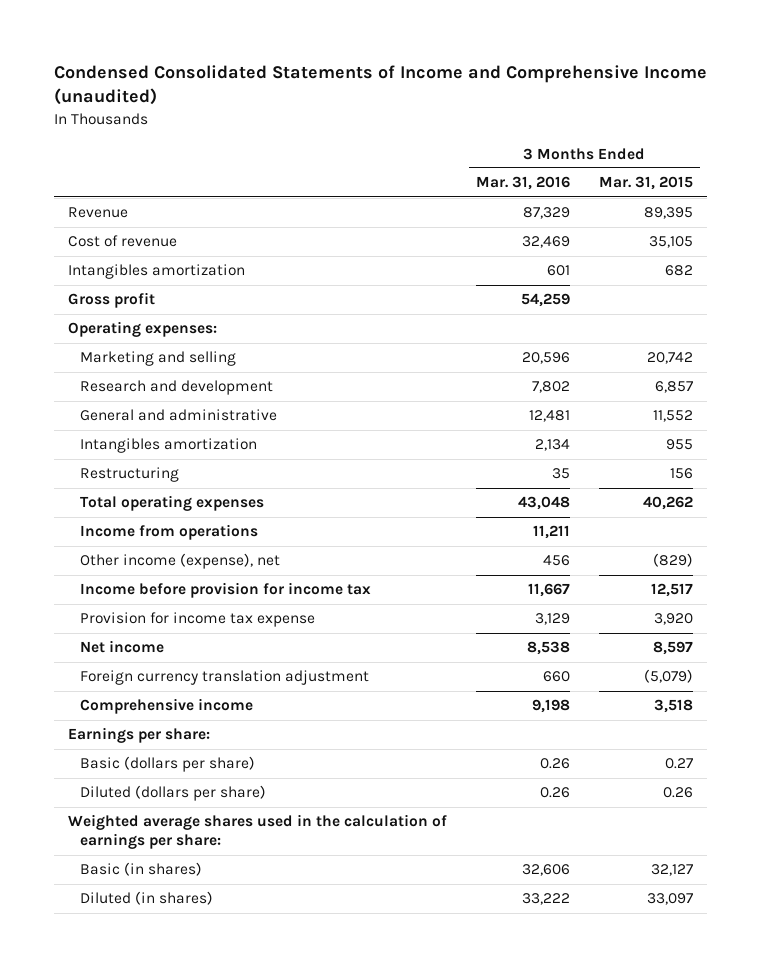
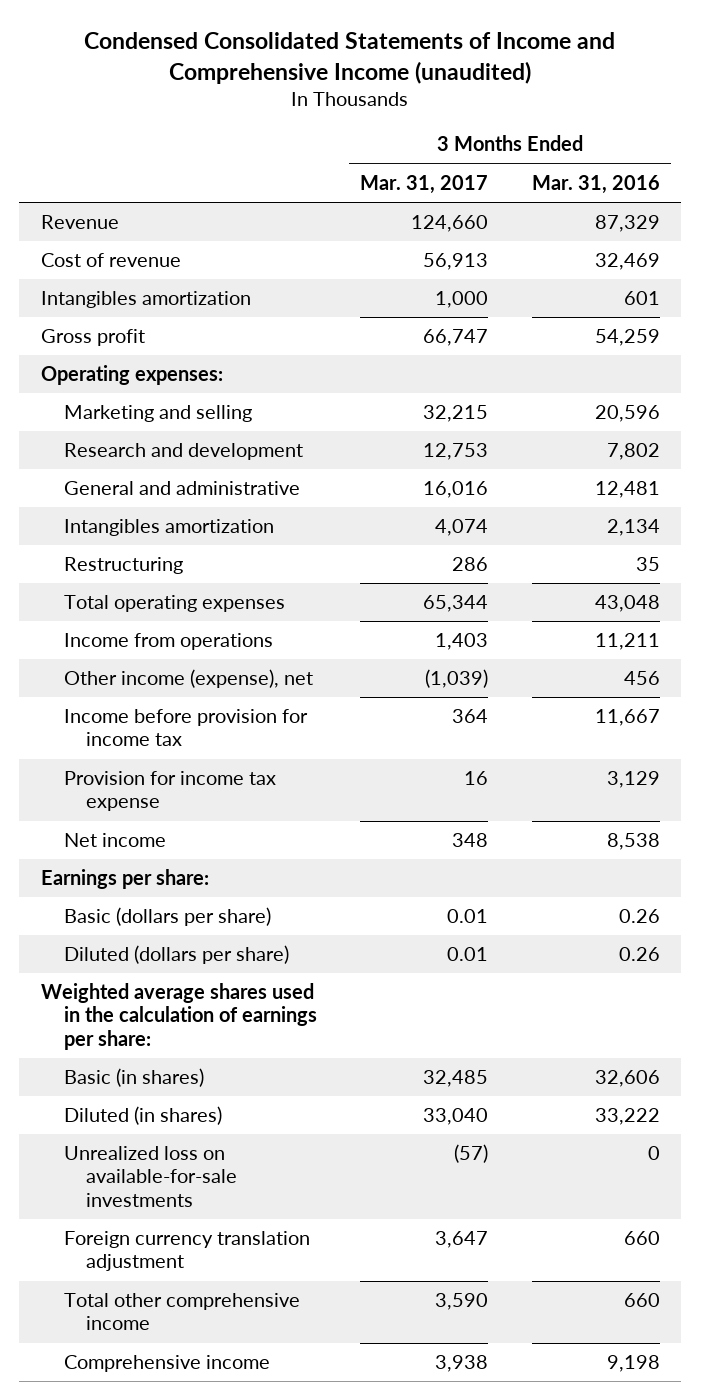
- | 3 Months Ended Mar. 31, 2016 | 3 Months Ended Mar. 31, 2015
+ | 3 Months Ended Mar. 31, 2017 | 3 Months Ended Mar. 31, 2016
+ Unrealized loss on available-for-sale investments | (57) | 0
moved down: Foreign currency translation adjustment | 3,647 | 660
+ Total other comprehensive income | 3,590 | 660
moved down: Comprehensive income | 3,938 | 9,198

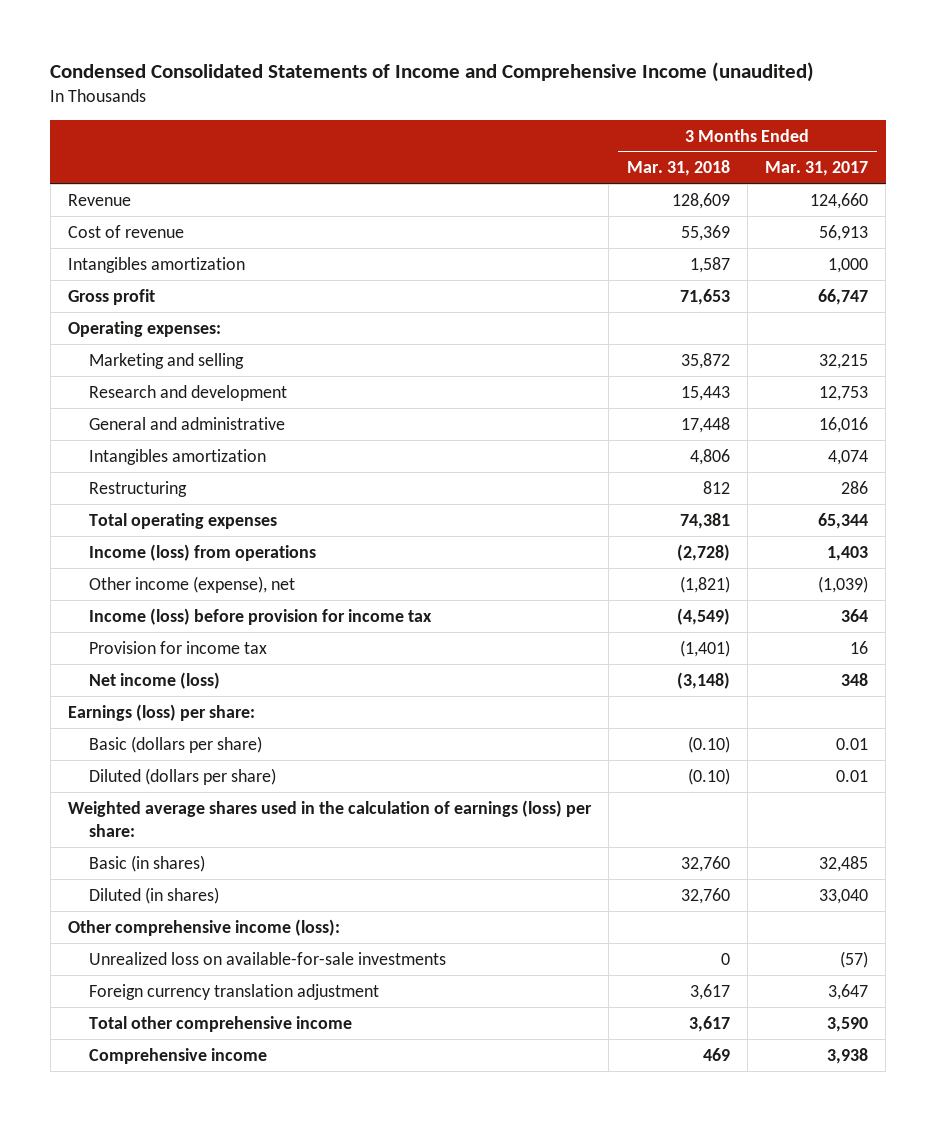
- | 3 Months Ended Mar. 31, 2017 | 3 Months Ended Mar. 31, 2016
+ | 3 Months Ended Mar. 31, 2018 | 3 Months Ended Mar. 31, 2017
- Income from operations | 1,403 | 11,211
+ Income (loss) from operations | (2,728) | 1,403
- Income before provision for income tax | 364 | 11,667
- Provision for income tax expense | 16 | 3,129
- Net income | 348 | 8,538
- Earnings per share:
+ Income (loss) before provision for income tax | (4,549) | 364
+ Provision for income tax | (1,401) | 16
+ Net income (loss) | (3,148) | 348
+ Earnings (loss) per share:
- Weighted average shares used in the calculation of earnings per share:
+ Weighted average shares used in the calculation of earnings (loss) per share:
+ Other comprehensive income (loss):

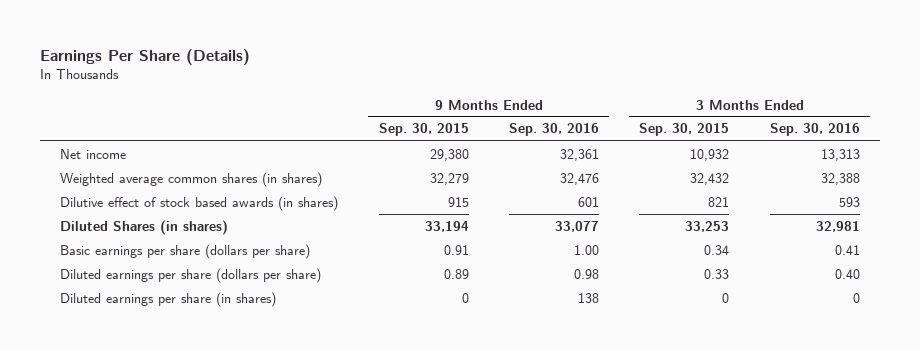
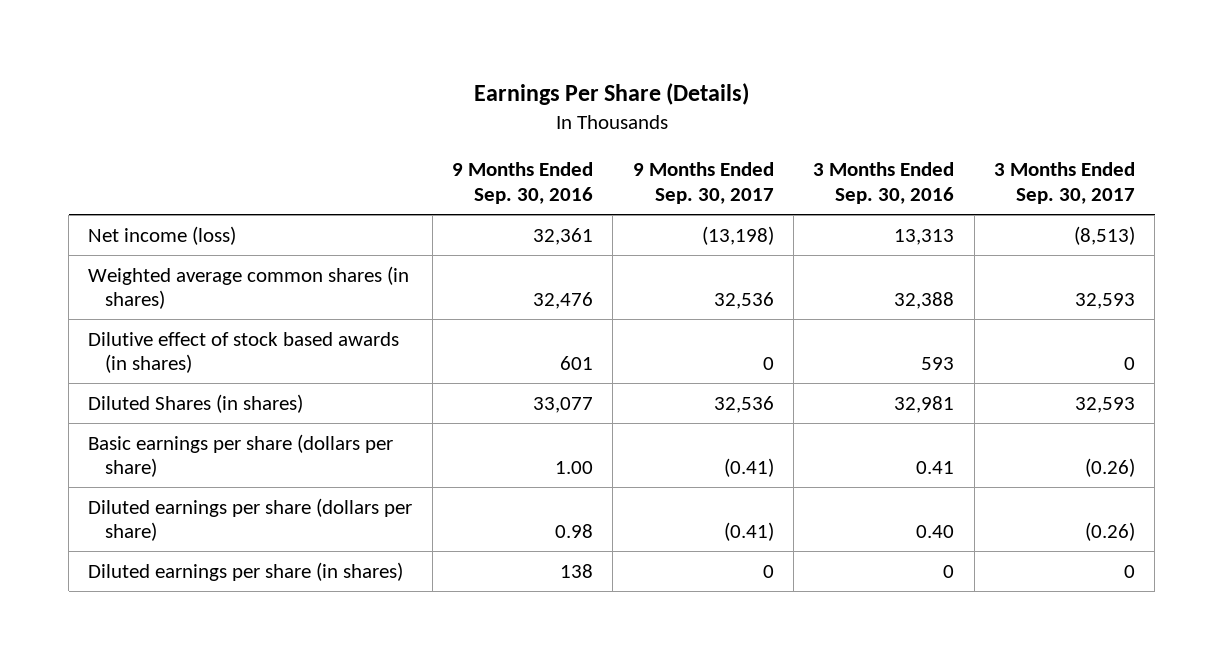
- | 9 Months Ended Sep. 30, 2015 | 9 Months Ended Sep. 30, 2016 | 3 Months Ended Sep. 30, 2015 | 3 Months Ended Sep. 30, 2016
+ | 9 Months Ended Sep. 30, 2016 | 9 Months Ended Sep. 30, 2017 | 3 Months Ended Sep. 30, 2016 | 3 Months Ended Sep. 30, 2017
- Net income | 29,380 | 32,361 | 10,932 | 13,313
+ Net income (loss) | 32,361 | (13,198) | 13,313 | (8,513)

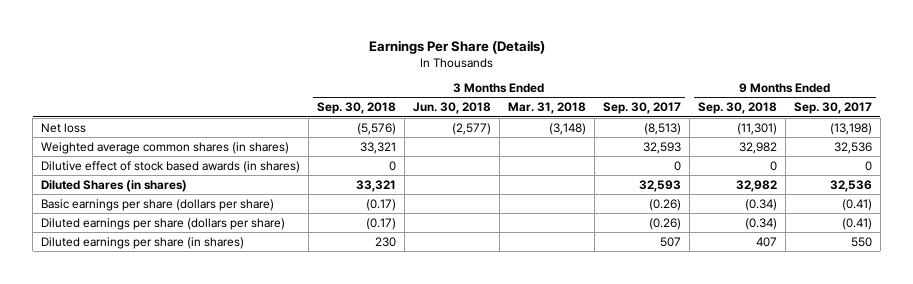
- | 9 Months Ended Sep. 30, 2016 | 9 Months Ended Sep. 30, 2017 | 3 Months Ended Sep. 30, 2016 | 3 Months Ended Sep. 30, 2017
+ | 3 Months Ended Sep. 30, 2018 | 3 Months Ended Jun. 30, 2018 | 3 Months Ended Mar. 31, 2018 | 3 Months Ended Sep. 30, 2017 | 9 Months Ended Sep. 30, 2018 | 9 Months Ended Sep. 30, 2017
- Net income (loss) | 32,361 | (13,198) | 13,313 | (8,513)
+ Net loss | (5,576) | (2,577) | (3,148) | (8,513) | (11,301) | (13,198)
- Diluted earnings per share (in shares) | 138 | 0 | 0 | 0
+ Diluted earnings per share (in shares) | 230 | | | 507 | 407 | 550

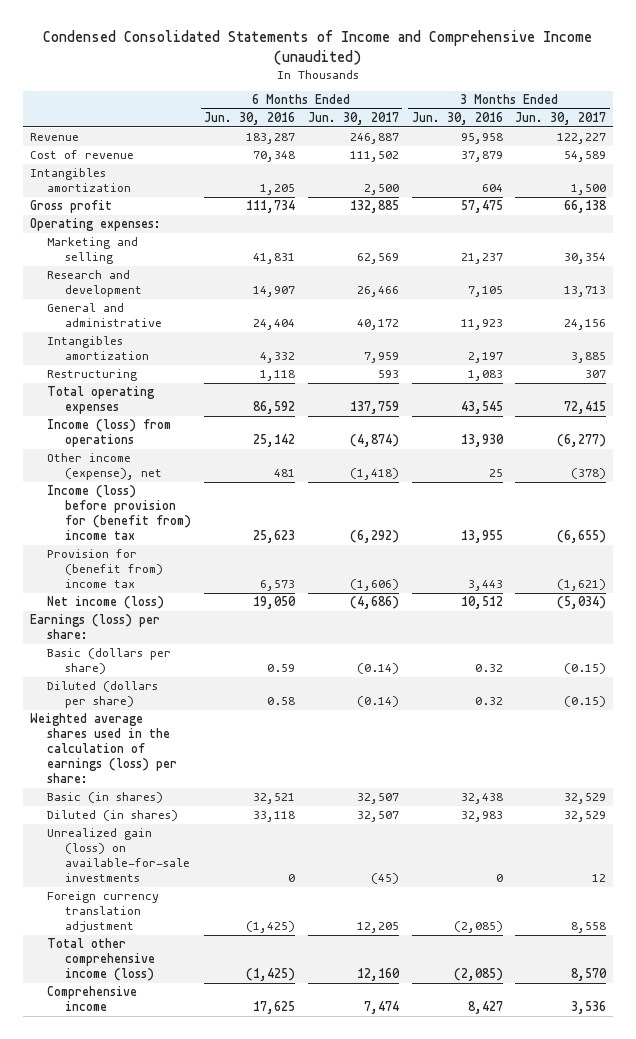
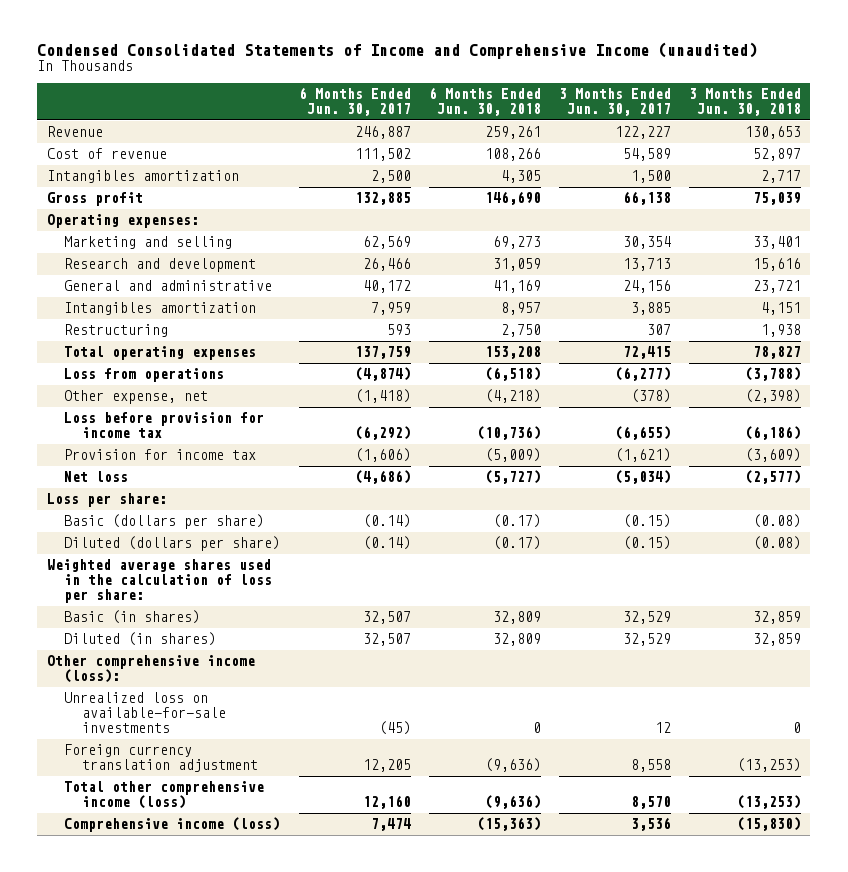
- | 6 Months Ended Jun. 30, 2016 | 6 Months Ended Jun. 30, 2017 | 3 Months Ended Jun. 30, 2016 | 3 Months Ended Jun. 30, 2017
+ | 6 Months Ended Jun. 30, 2017 | 6 Months Ended Jun. 30, 2018 | 3 Months Ended Jun. 30, 2017 | 3 Months Ended Jun. 30, 2018
- Income (loss) from operations | 25,142 | (4,874) | 13,930 | (6,277)
- Other income (expense), net | 481 | (1,418) | 25 | (378)
- Income (loss) before provision for (benefit from) income tax | 25,623 | (6,292) | 13,955 | (6,655)
- Provision for (benefit from) income tax | 6,573 | (1,606) | 3,443 | (1,621)
- Net income (loss) | 19,050 | (4,686) | 10,512 | (5,034)
- Earnings (loss) per share:
+ Loss from operations | (4,874) | (6,518) | (6,277) | (3,788)
+ Other expense, net | (1,418) | (4,218) | (378) | (2,398)
+ Loss before provision for income tax | (6,292) | (10,736) | (6,655) | (6,186)
+ Provision for income tax | (1,606) | (5,009) | (1,621) | (3,609)
+ Net loss | (4,686) | (5,727) | (5,034) | (2,577)
+ Loss per share:
- Weighted average shares used in the calculation of earnings (loss) per share:
+ Weighted average shares used in the calculation of loss per share:
- Unrealized gain (loss) on available-for-sale investments | 0 | (45) | 0 | 12
+ Other comprehensive income (loss):
+ Unrealized loss on available-for-sale investments | (45) | 0 | 12 | 0
- Comprehensive income | 17,625 | 7,474 | 8,427 | 3,536
+ Comprehensive income (loss) | 7,474 | (15,363) | 3,536 | (15,830)

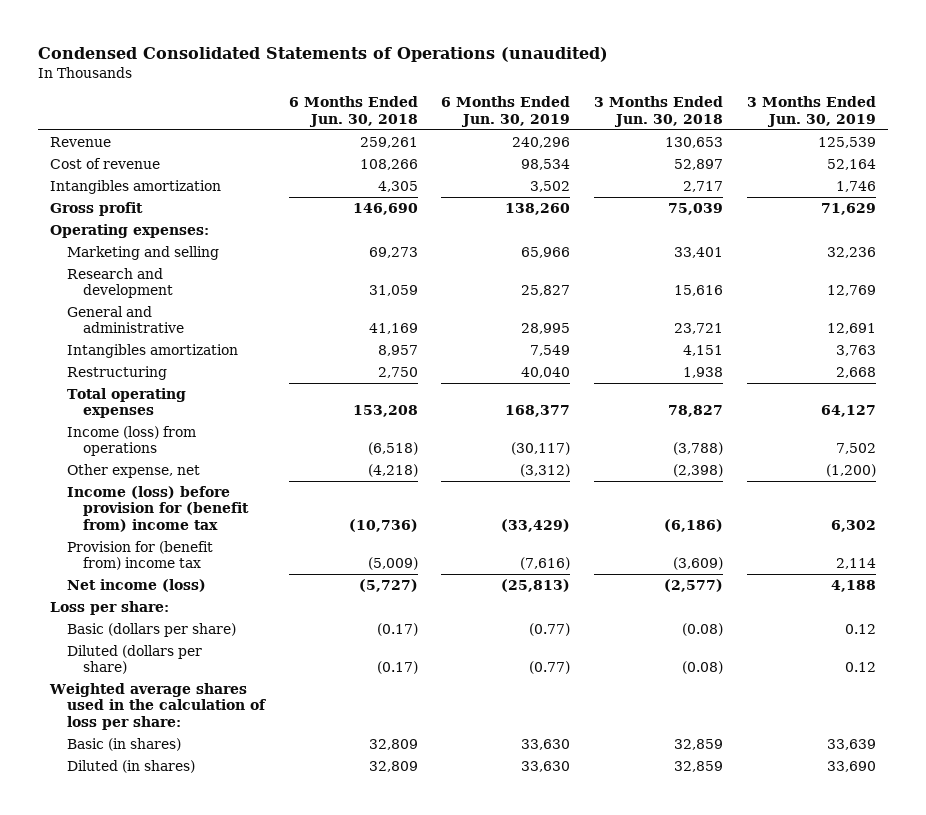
- Condensed Consolidated Statements of Income and Comprehensive Income (unaudited)
+ Condensed Consolidated Statements of Operations (unaudited)
- | 6 Months Ended Jun. 30, 2017 | 6 Months Ended Jun. 30, 2018 | 3 Months Ended Jun. 30, 2017 | 3 Months Ended Jun. 30, 2018
+ | 6 Months Ended Jun. 30, 2018 | 6 Months Ended Jun. 30, 2019 | 3 Months Ended Jun. 30, 2018 | 3 Months Ended Jun. 30, 2019
- Loss from operations | (4,874) | (6,518) | (6,277) | (3,788)
+ Income (loss) from operations | (6,518) | (30,117) | (3,788) | 7,502
- Loss before provision for income tax | (6,292) | (10,736) | (6,655) | (6,186)
- Provision for income tax | (1,606) | (5,009) | (1,621) | (3,609)
- Net loss | (4,686) | (5,727) | (5,034) | (2,577)
+ Income (loss) before provision for (benefit from) income tax | (10,736) | (33,429) | (6,186) | 6,302
+ Provision for (benefit from) income tax | (5,009) | (7,616) | (3,609) | 2,114
+ Net income (loss) | (5,727) | (25,813) | (2,577) | 4,188
- Other comprehensive income (loss):
- Unrealized loss on available-for-sale investments | (45) | 0 | 12 | 0
- Foreign currency translation adjustment | 12,205 | (9,636) | 8,558 | (13,253)
- Total other comprehensive income (loss) | 12,160 | (9,636) | 8,570 | (13,253)
- Comprehensive income (loss) | 7,474 | (15,363) | 3,536 | (15,830)

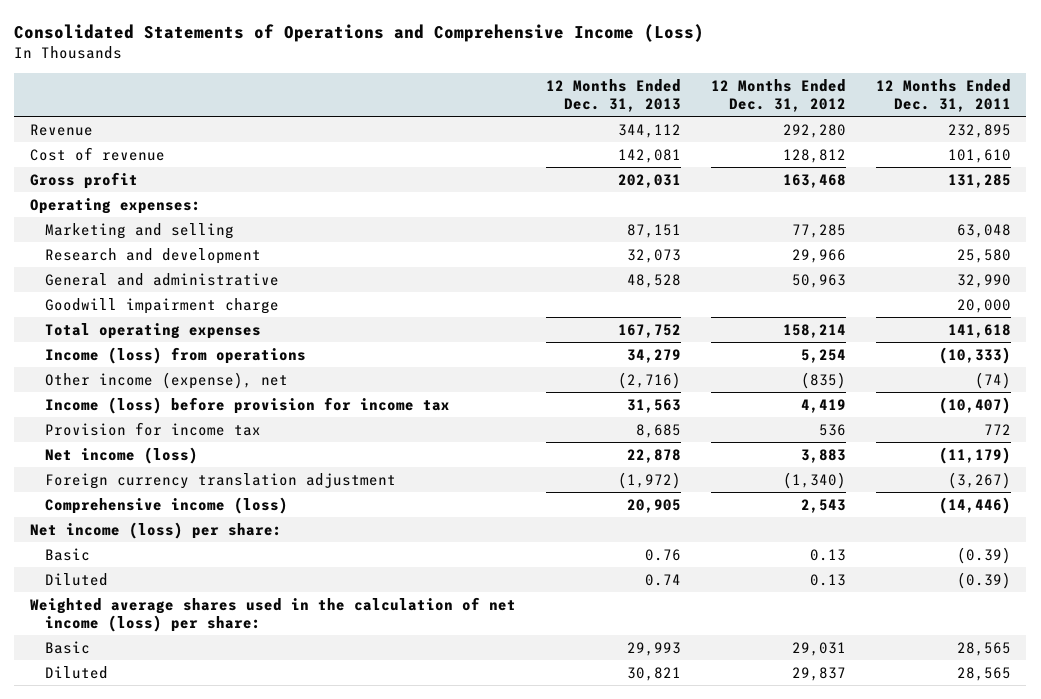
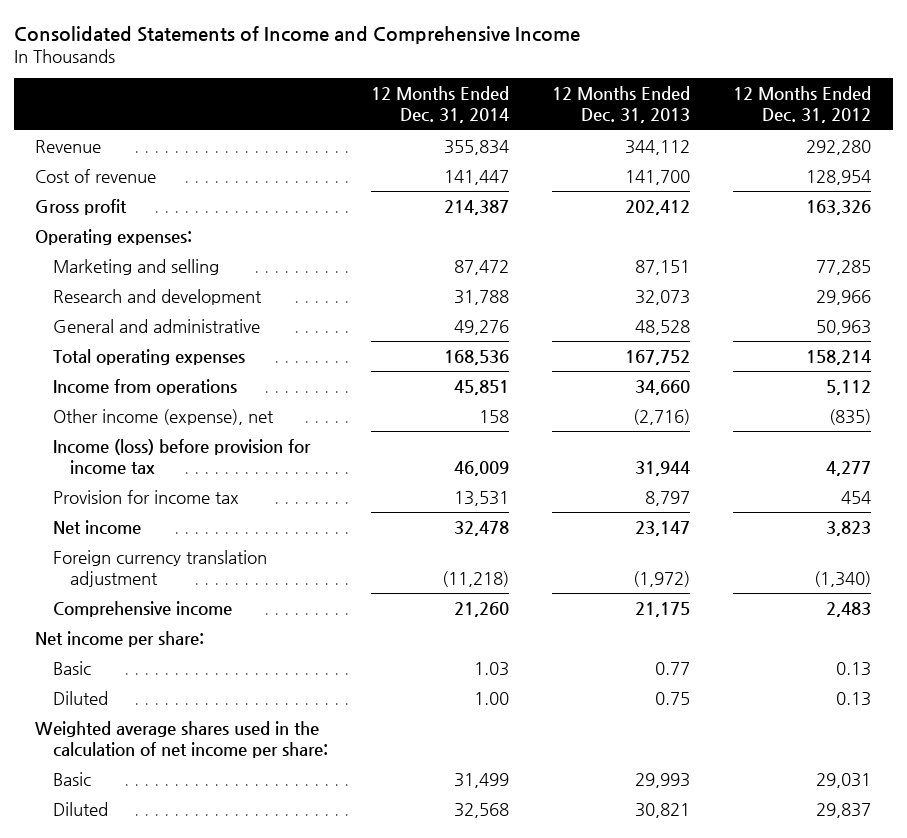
- Consolidated Statements of Operations and Comprehensive Income (Loss)
+ Consolidated Statements of Income and Comprehensive Income
- | 12 Months Ended Dec. 31, 2013 | 12 Months Ended Dec. 31, 2012 | 12 Months Ended Dec. 31, 2011
+ | 12 Months Ended Dec. 31, 2014 | 12 Months Ended Dec. 31, 2013 | 12 Months Ended Dec. 31, 2012
- Cost of revenue | 142,081 | 128,812 | 101,610
- Gross profit | 202,031 | 163,468 | 131,285
+ Cost of revenue | 141,447 | 141,700 | 128,954
+ Gross profit | 214,387 | 202,412 | 163,326
- Goodwill impairment charge | | | 20,000
- Income (loss) from operations | 34,279 | 5,254 | (10,333)
+ Income from operations | 45,851 | 34,660 | 5,112
- Income (loss) before provision for income tax | 31,563 | 4,419 | (10,407)
- Provision for income tax | 8,685 | 536 | 772
- Net income (loss) | 22,878 | 3,883 | (11,179)
+ Income (loss) before provision for income tax | 46,009 | 31,944 | 4,277
+ Provision for income tax | 13,531 | 8,797 | 454
+ Net income | 32,478 | 23,147 | 3,823
- Comprehensive income (loss) | 20,905 | 2,543 | (14,446)
- Net income (loss) per share:
- Basic | 0.76 | 0.13 | (0.39)
- Diluted | 0.74 | 0.13 | (0.39)
- Weighted average shares used in the calculation of net income (loss) per share:
+ Comprehensive income | 21,260 | 21,175 | 2,483
+ Net income per share:
+ Basic | 1.03 | 0.77 | 0.13
+ Diluted | 1.00 | 0.75 | 0.13
+ Weighted average shares used in the calculation of net income per share:

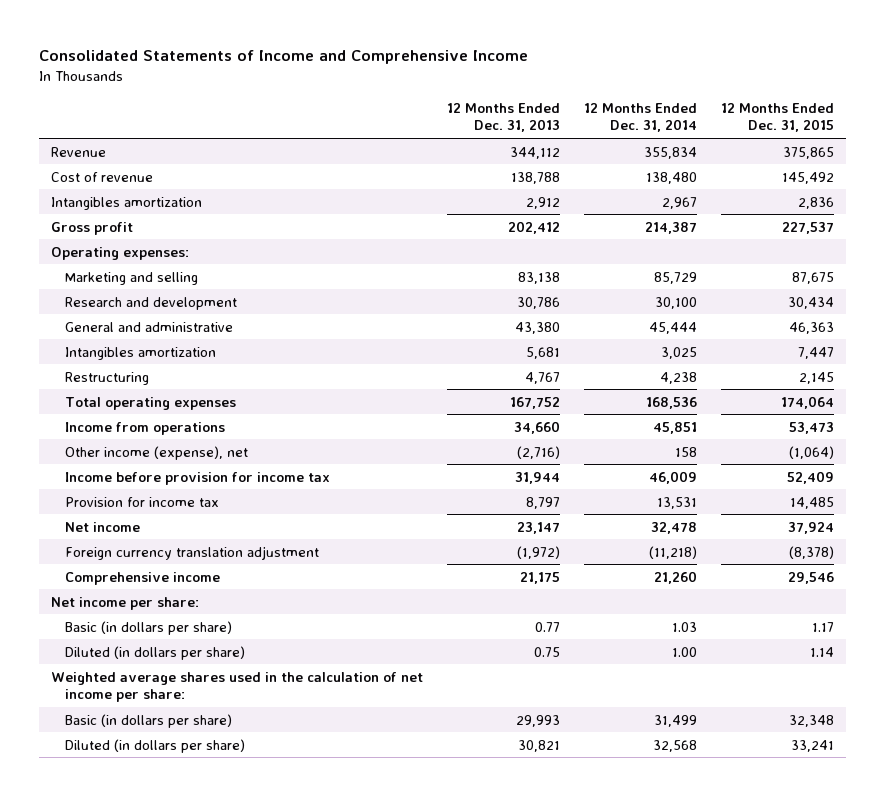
- | 12 Months Ended Dec. 31, 2014 | 12 Months Ended Dec. 31, 2013 | 12 Months Ended Dec. 31, 2012
+ | 12 Months Ended Dec. 31, 2013 | 12 Months Ended Dec. 31, 2014 | 12 Months Ended Dec. 31, 2015
- Cost of revenue | 141,447 | 141,700 | 128,954
+ Cost of revenue | 138,788 | 138,480 | 145,492
+ Intangibles amortization | 2,912 | 2,967 | 2,836
- Marketing and selling | 87,472 | 87,151 | 77,285
- Research and development | 31,788 | 32,073 | 29,966
- General and administrative | 49,276 | 48,528 | 50,963
+ Marketing and selling | 83,138 | 85,729 | 87,675
+ Research and development | 30,786 | 30,100 | 30,434
+ General and administrative | 43,380 | 45,444 | 46,363
+ Intangibles amortization | 5,681 | 3,025 | 7,447
+ Restructuring | 4,767 | 4,238 | 2,145
- Income (loss) before provision for income tax | 46,009 | 31,944 | 4,277
+ Income before provision for income tax | 31,944 | 46,009 | 52,409
- Basic | 1.03 | 0.77 | 0.13
- Diluted | 1.00 | 0.75 | 0.13
+ Basic (in dollars per share) | 0.77 | 1.03 | 1.17
+ Diluted (in dollars per share) | 0.75 | 1.00 | 1.14
- Basic | 31,499 | 29,993 | 29,031
- Diluted | 32,568 | 30,821 | 29,837
+ Basic (in dollars per share) | 29,993 | 31,499 | 32,348
+ Diluted (in dollars per share) | 30,821 | 32,568 | 33,241

